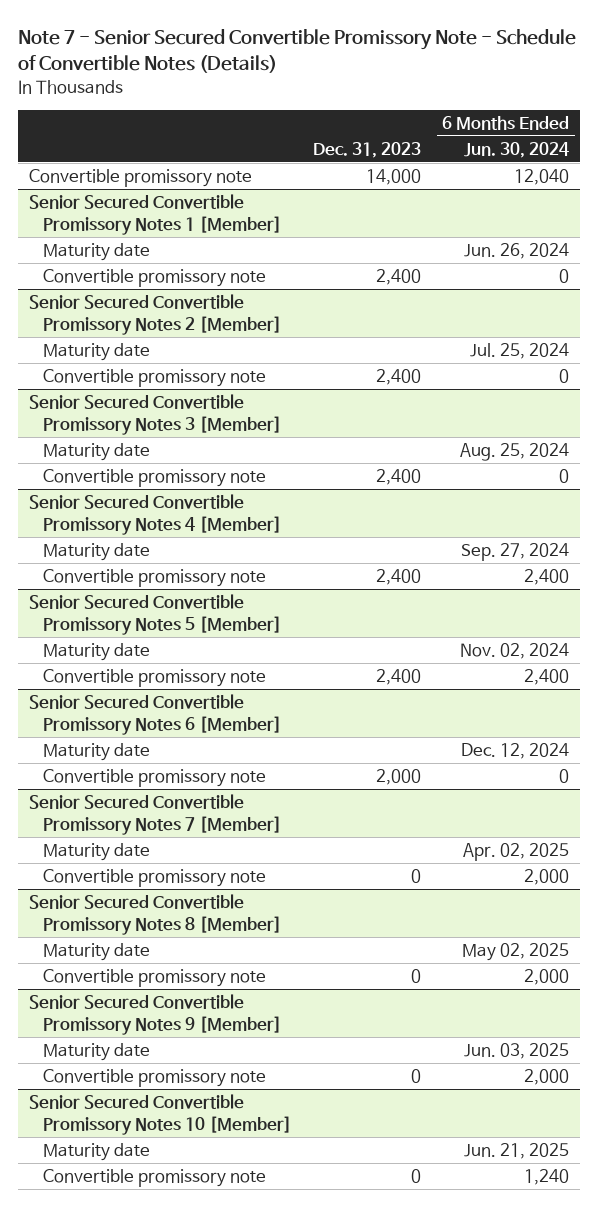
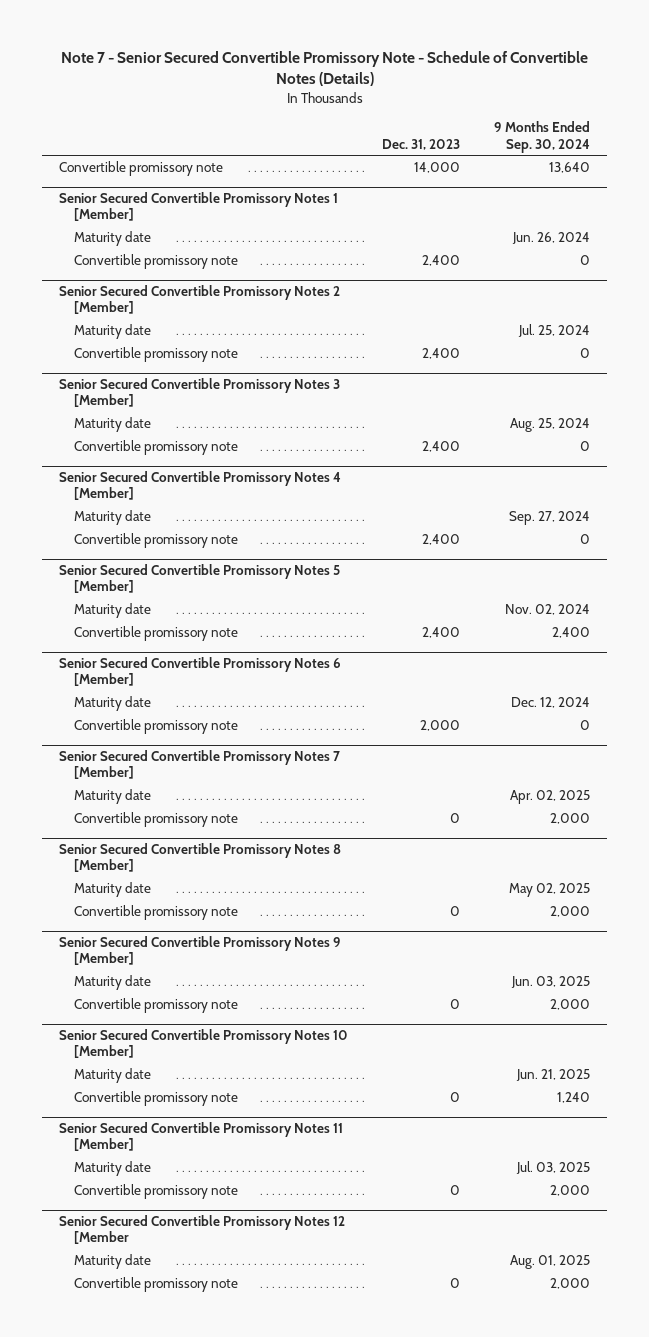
- | Dec. 31, 2023 | 6 Months Ended Jun. 30, 2024
+ | Dec. 31, 2023 | 9 Months Ended Sep. 30, 2024
+ Senior Secured Convertible Promissory Notes 11 [Member]
+ Maturity date | | Jul. 03, 2025
+ Convertible promissory note | 0 | 2,000
+ Senior Secured Convertible Promissory Notes 12 [Member
+ Maturity date | | Aug. 01, 2025
+ Convertible promissory note | 0 | 2,000

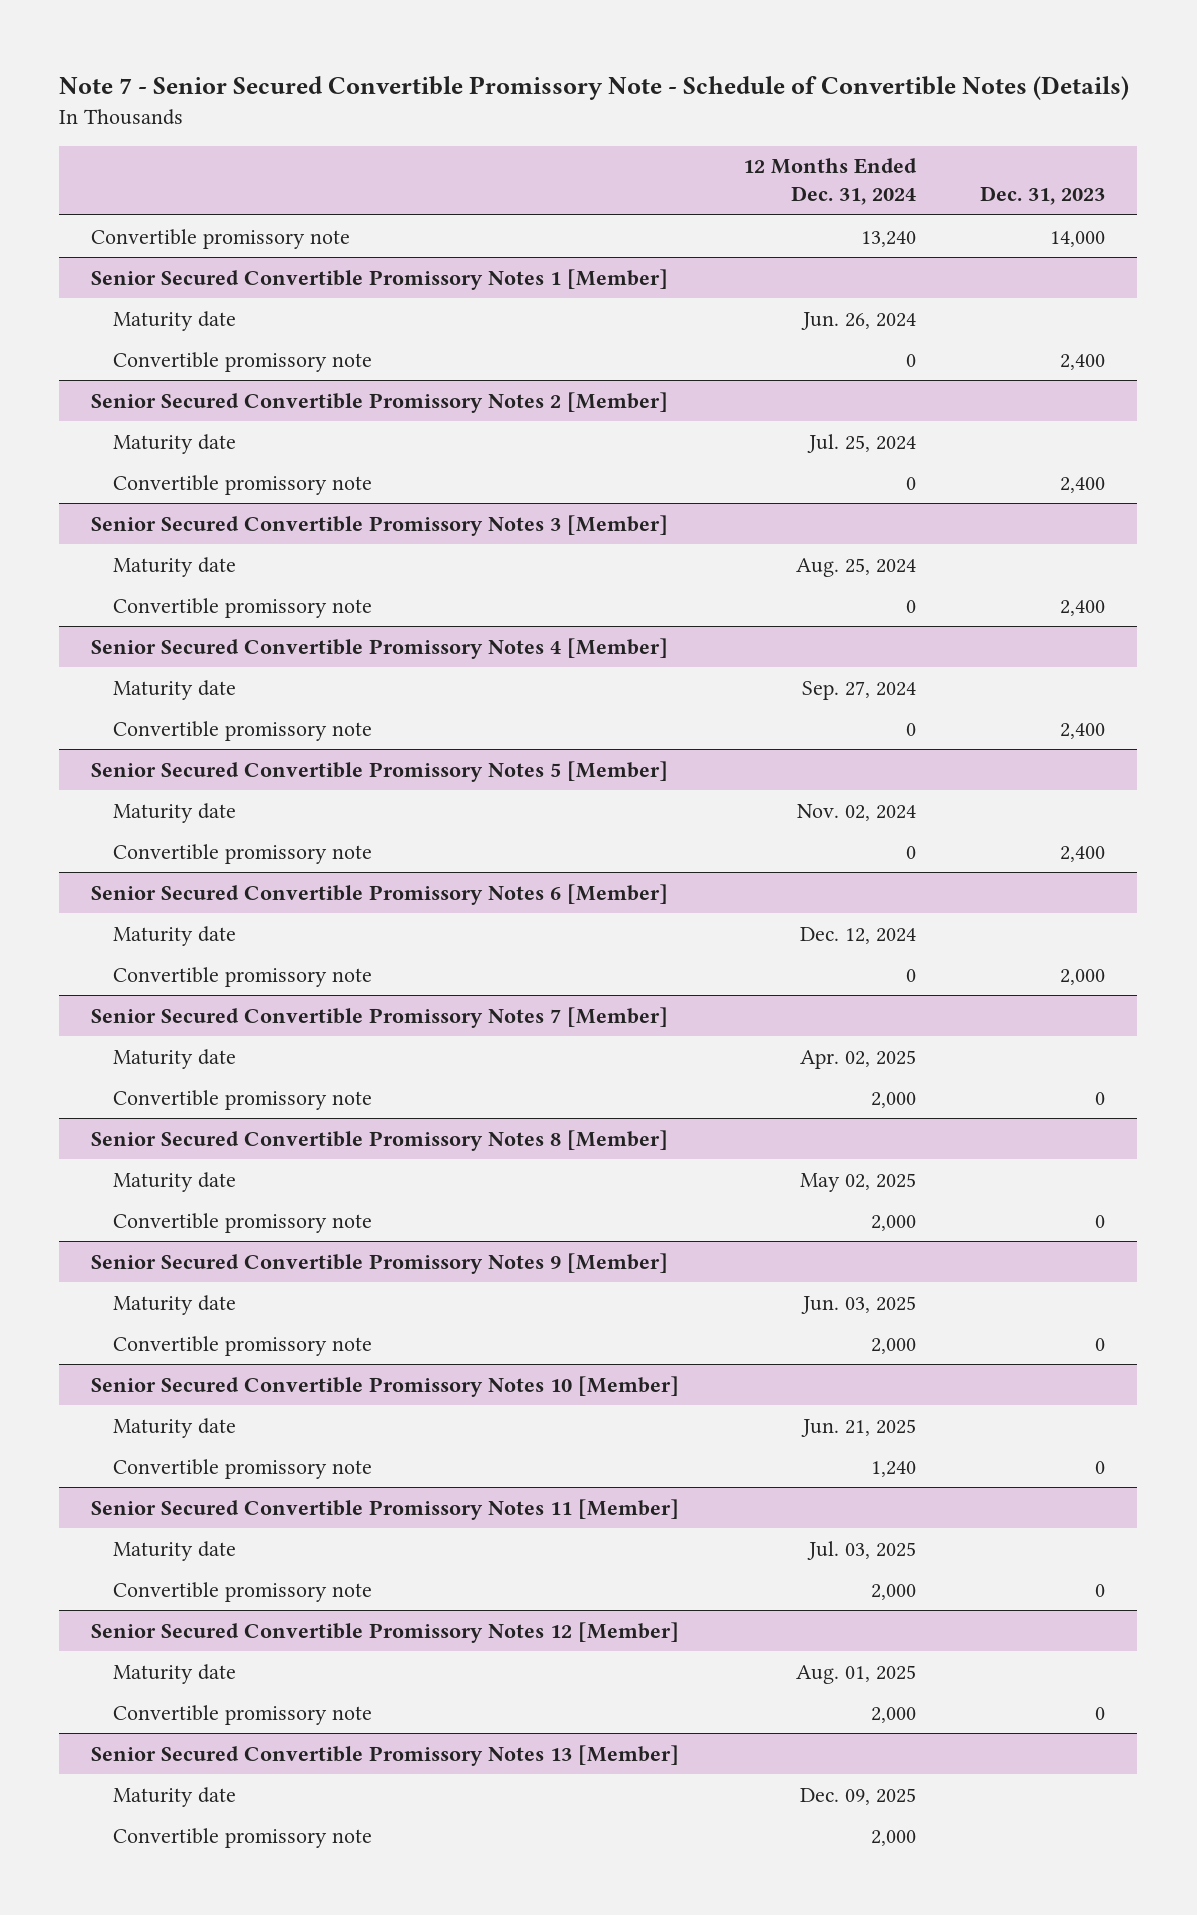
- | Dec. 31, 2023 | 9 Months Ended Sep. 30, 2024
+ | 12 Months Ended Dec. 31, 2024 | Dec. 31, 2023
- Senior Secured Convertible Promissory Notes 12 [Member
+ Senior Secured Convertible Promissory Notes 12 [Member]
+ Senior Secured Convertible Promissory Notes 13 [Member]
+ Maturity date | Dec. 09, 2025 |
+ Convertible promissory note | 2,000 |

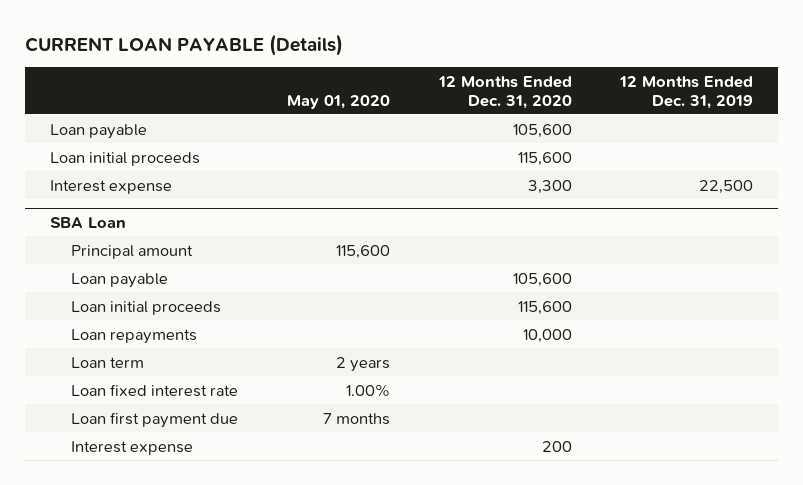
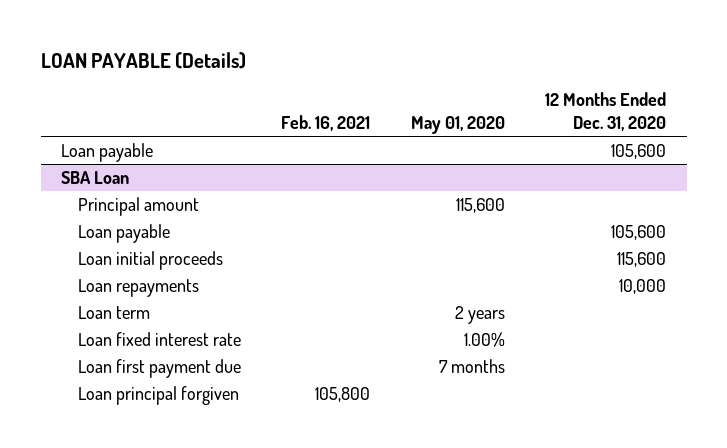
- CURRENT LOAN PAYABLE (Details)
+ LOAN PAYABLE (Details)
- | May 01, 2020 | 12 Months Ended Dec. 31, 2020 | 12 Months Ended Dec. 31, 2019
+ | Feb. 16, 2021 | May 01, 2020 | 12 Months Ended Dec. 31, 2020
- Loan initial proceeds | | 115,600 |
- Interest expense | | 3,300 | 22,500
@ SBA Loan
- Interest expense | | 200 |
+ Loan principal forgiven | 105,800 | |

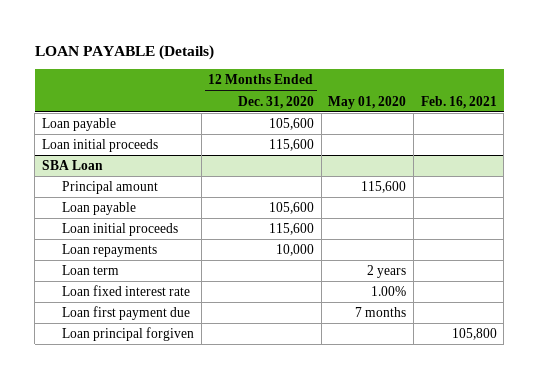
- | Feb. 16, 2021 | May 01, 2020 | 12 Months Ended Dec. 31, 2020
+ | 12 Months Ended Dec. 31, 2020 | May 01, 2020 | Feb. 16, 2021
+ Loan initial proceeds | 115,600 | |

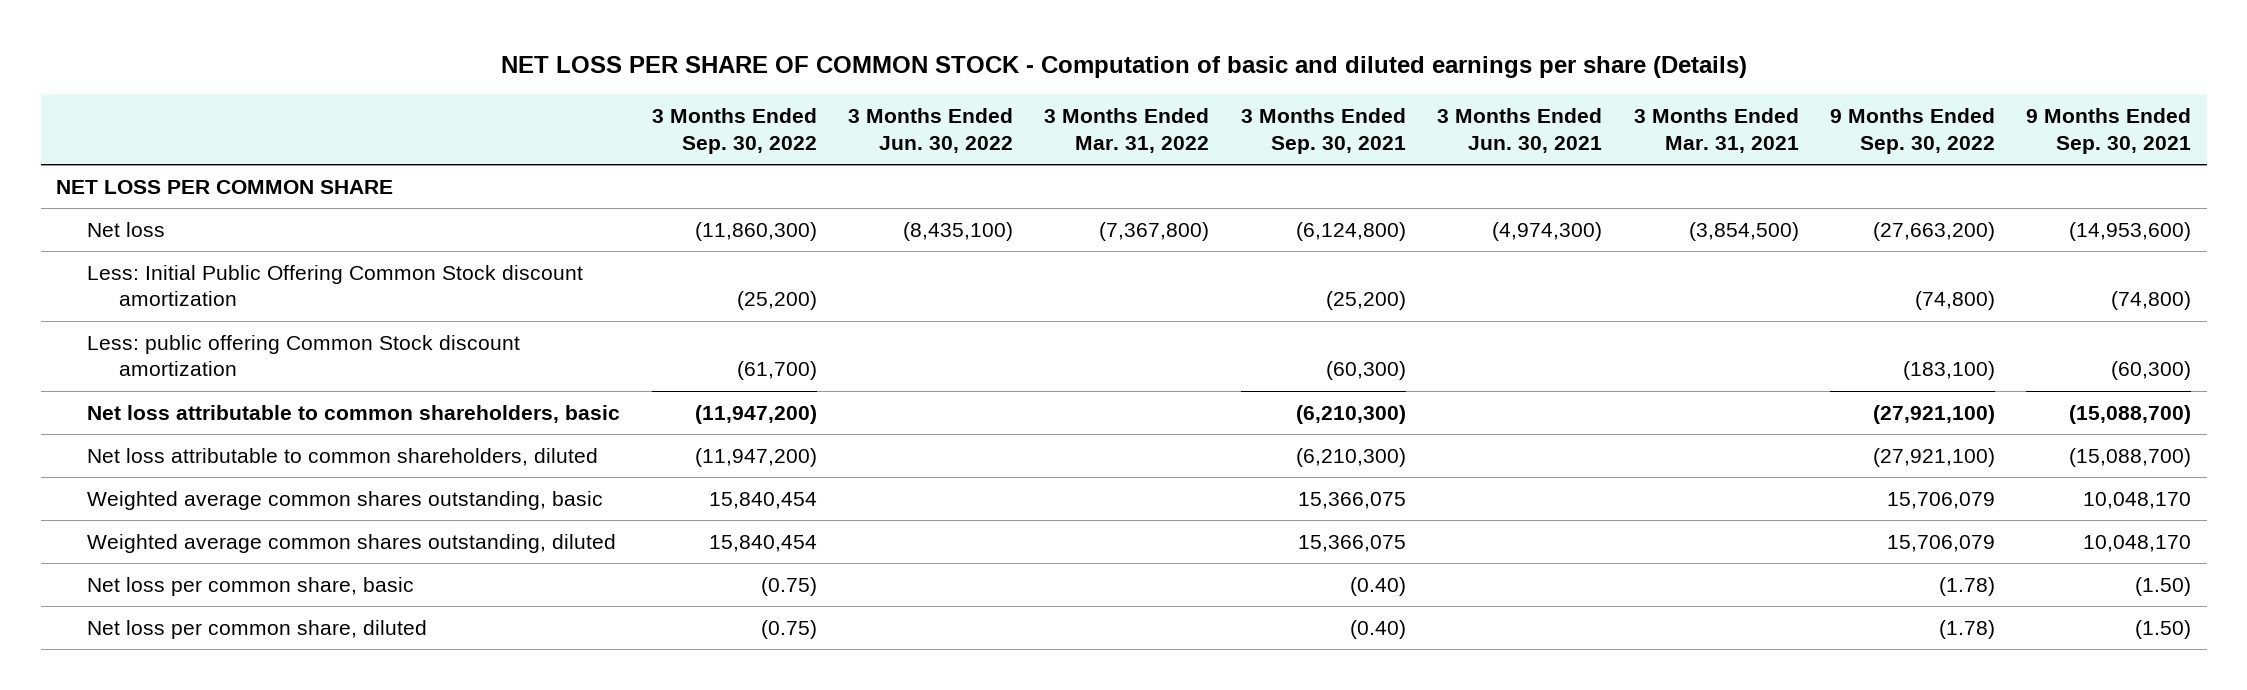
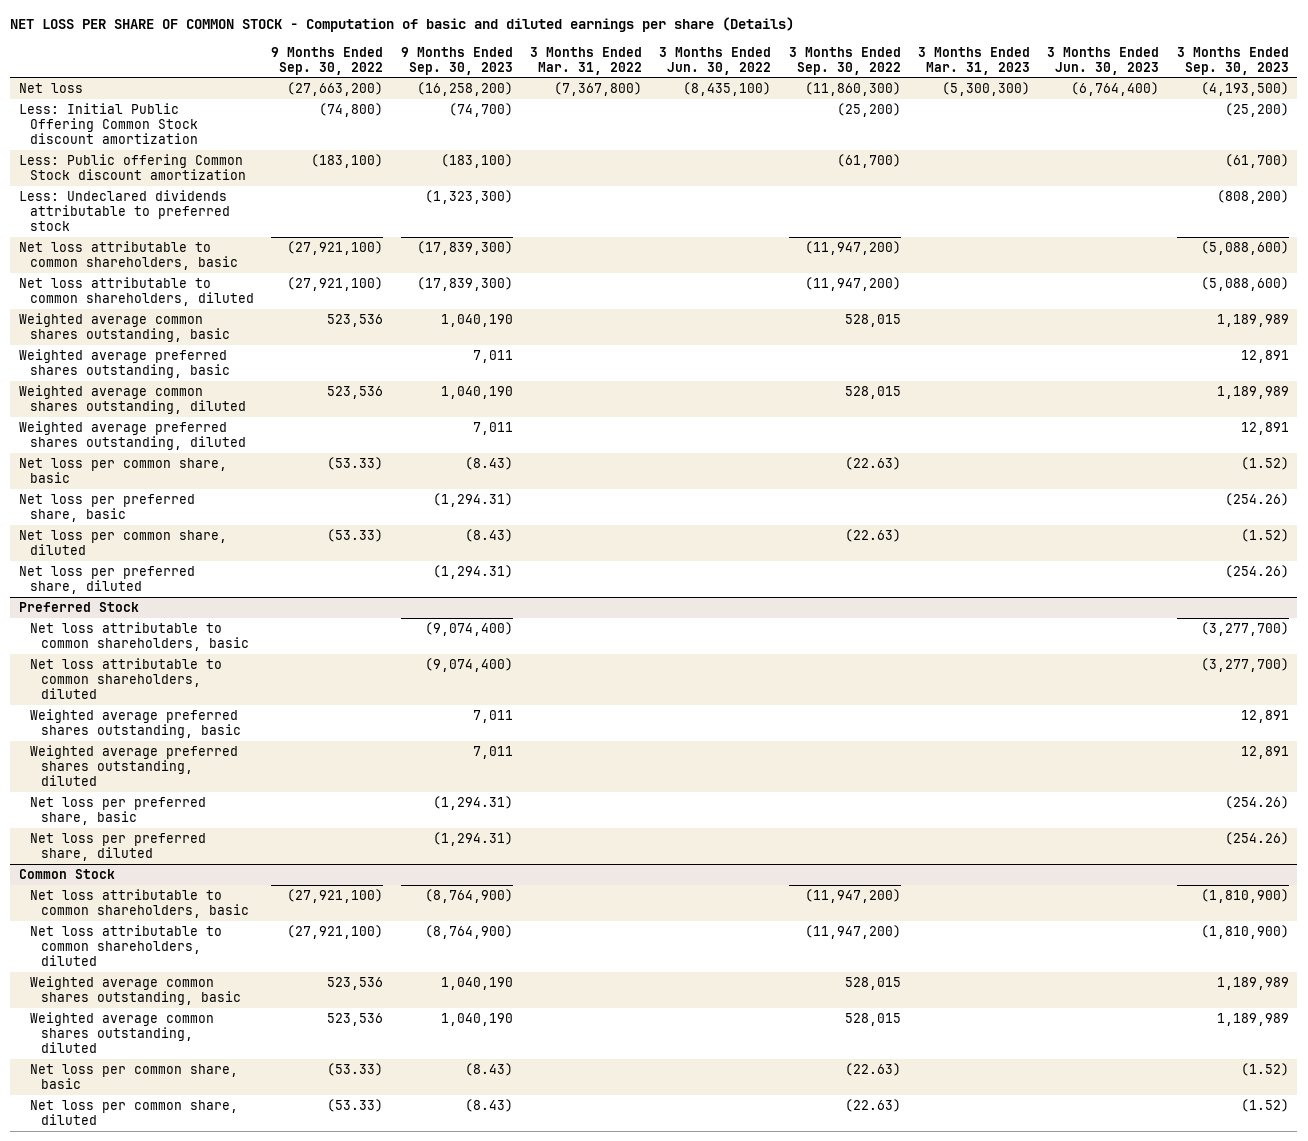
- | 3 Months Ended Sep. 30, 2022 | 3 Months Ended Jun. 30, 2022 | 3 Months Ended Mar. 31, 2022 | 3 Months Ended Sep. 30, 2021 | 3 Months Ended Jun. 30, 2021 | 3 Months Ended Mar. 31, 2021 | 9 Months Ended Sep. 30, 2022 | 9 Months Ended Sep. 30, 2021
+ | 9 Months Ended Sep. 30, 2022 | 9 Months Ended Sep. 30, 2023 | 3 Months Ended Mar. 31, 2022 | 3 Months Ended Jun. 30, 2022 | 3 Months Ended Sep. 30, 2022 | 3 Months Ended Mar. 31, 2023 | 3 Months Ended Jun. 30, 2023 | 3 Months Ended Sep. 30, 2023
- NET LOSS PER COMMON SHARE
- Less: public offering Common Stock discount amortization | (61,700) | | | (60,300) | | | (183,100) | (60,300)
+ Less: Public offering Common Stock discount amortization | (183,100) | (183,100) | | | (61,700) | | | (61,700)
+ Less: Undeclared dividends attributable to preferred stock | | (1,323,300) | | | | | | (808,200)
- Weighted average common shares outstanding, basic | 15,840,454 | | | 15,366,075 | | | 15,706,079 | 10,048,170
- Weighted average common shares outstanding, diluted | 15,840,454 | | | 15,366,075 | | | 15,706,079 | 10,048,170
- Net loss per common share, basic | (0.75) | | | (0.40) | | | (1.78) | (1.50)
- Net loss per common share, diluted | (0.75) | | | (0.40) | | | (1.78) | (1.50)
+ Weighted average common shares outstanding, basic | 523,536 | 1,040,190 | | | 528,015 | | | 1,189,989
+ Weighted average preferred shares outstanding, basic | | 7,011 | | | | | | 12,891
+ Weighted average common shares outstanding, diluted | 523,536 | 1,040,190 | | | 528,015 | | | 1,189,989
+ Weighted average preferred shares outstanding, diluted | | 7,011 | | | | | | 12,891
+ Net loss per common share, basic | (53.33) | (8.43) | | | (22.63) | | | (1.52)
+ Net loss per preferred share, basic | | (1,294.31) | | | | | | (254.26)
+ Net loss per common share, diluted | (53.33) | (8.43) | | | (22.63) | | | (1.52)
+ Net loss per preferred share, diluted | | (1,294.31) | | | | | | (254.26)
+ Preferred Stock
+ Net loss attributable to common shareholders, basic | | (9,074,400) | | | | | | (3,277,700)
+ Net loss attributable to common shareholders, diluted | | (9,074,400) | | | | | | (3,277,700)
+ Weighted average preferred shares outstanding, basic | | 7,011 | | | | | | 12,891
+ Weighted average preferred shares outstanding, diluted | | 7,011 | | | | | | 12,891
+ Net loss per preferred share, basic | | (1,294.31) | | | | | | (254.26)
+ Net loss per preferred share, diluted | | (1,294.31) | | | | | | (254.26)
+ Common Stock
+ Net loss attributable to common shareholders, basic | (27,921,100) | (8,764,900) | | | (11,947,200) | | | (1,810,900)
+ Net loss attributable to common shareholders, diluted | (27,921,100) | (8,764,900) | | | (11,947,200) | | | (1,810,900)
+ Weighted average common shares outstanding, basic | 523,536 | 1,040,190 | | | 528,015 | | | 1,189,989
+ Weighted average common shares outstanding, diluted | 523,536 | 1,040,190 | | | 528,015 | | | 1,189,989
+ Net loss per common share, basic | (53.33) | (8.43) | | | (22.63) | | | (1.52)
+ Net loss per common share, diluted | (53.33) | (8.43) | | | (22.63) | | | (1.52)

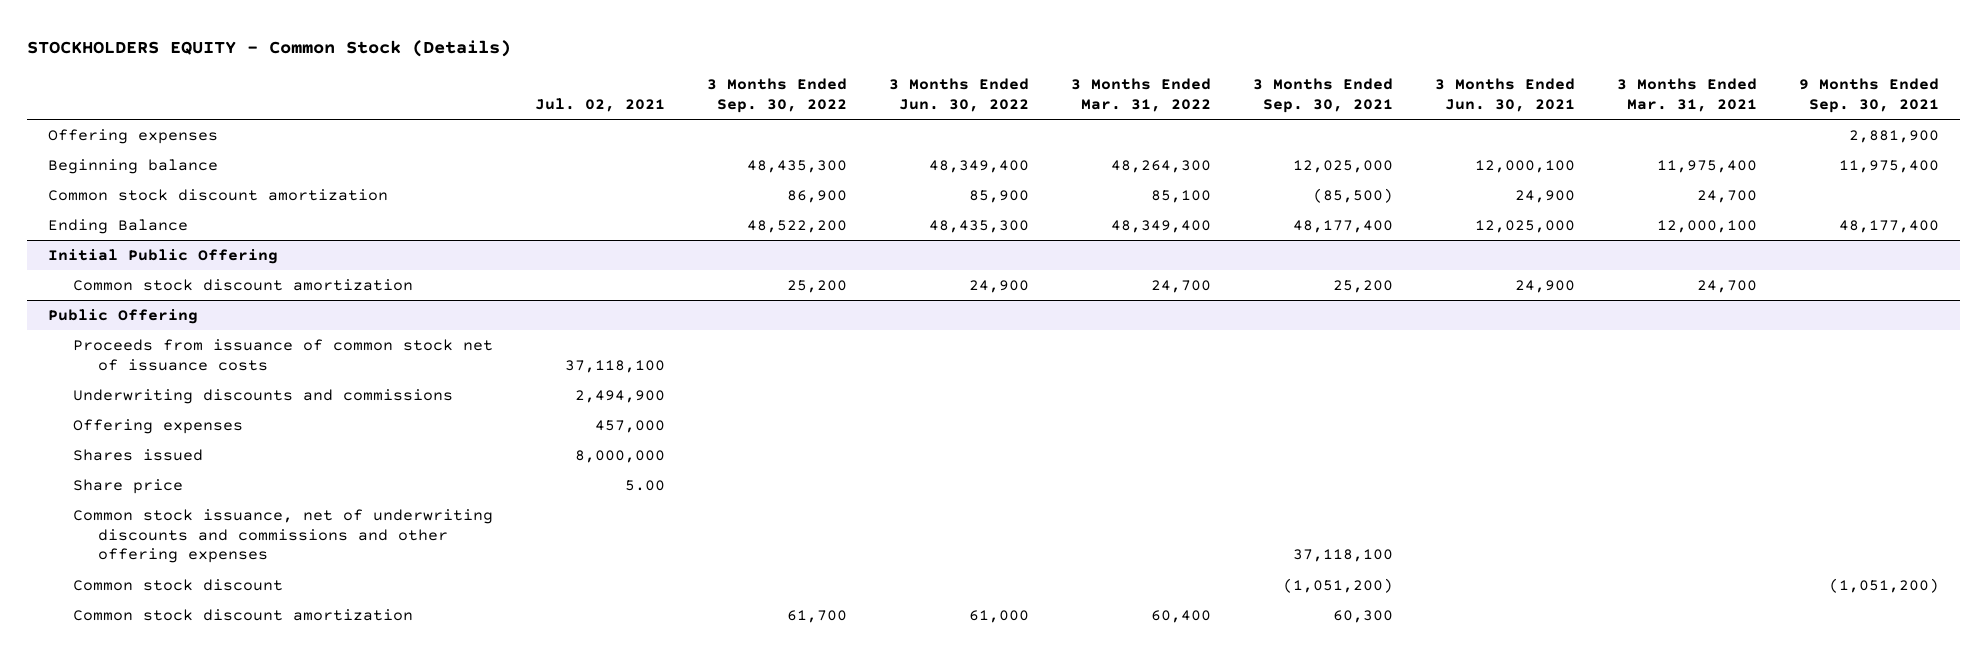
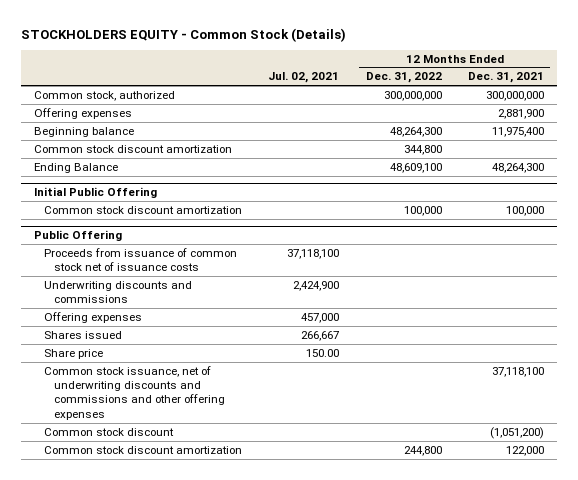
- | Jul. 02, 2021 | 3 Months Ended Sep. 30, 2022 | 3 Months Ended Jun. 30, 2022 | 3 Months Ended Mar. 31, 2022 | 3 Months Ended Sep. 30, 2021 | 3 Months Ended Jun. 30, 2021 | 3 Months Ended Mar. 31, 2021 | 9 Months Ended Sep. 30, 2021
+ | Jul. 02, 2021 | 12 Months Ended Dec. 31, 2022 | 12 Months Ended Dec. 31, 2021
+ Common stock, authorized | | 300,000,000 | 300,000,000
@ Public Offering
- Underwriting discounts and commissions | 2,494,900 | | | | | | |
+ Underwriting discounts and commissions | 2,424,900 | |
- Shares issued | 8,000,000 | | | | | | |
- Share price | 5.00 | | | | | | |
+ Shares issued | 266,667 | |
+ Share price | 150.00 | |

